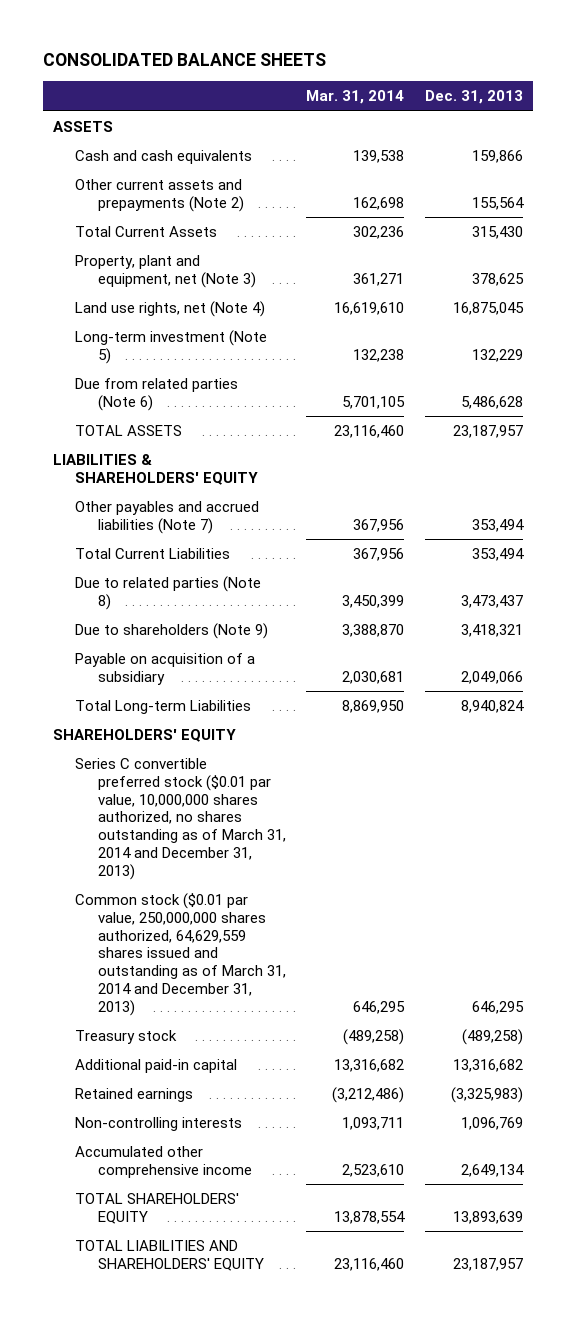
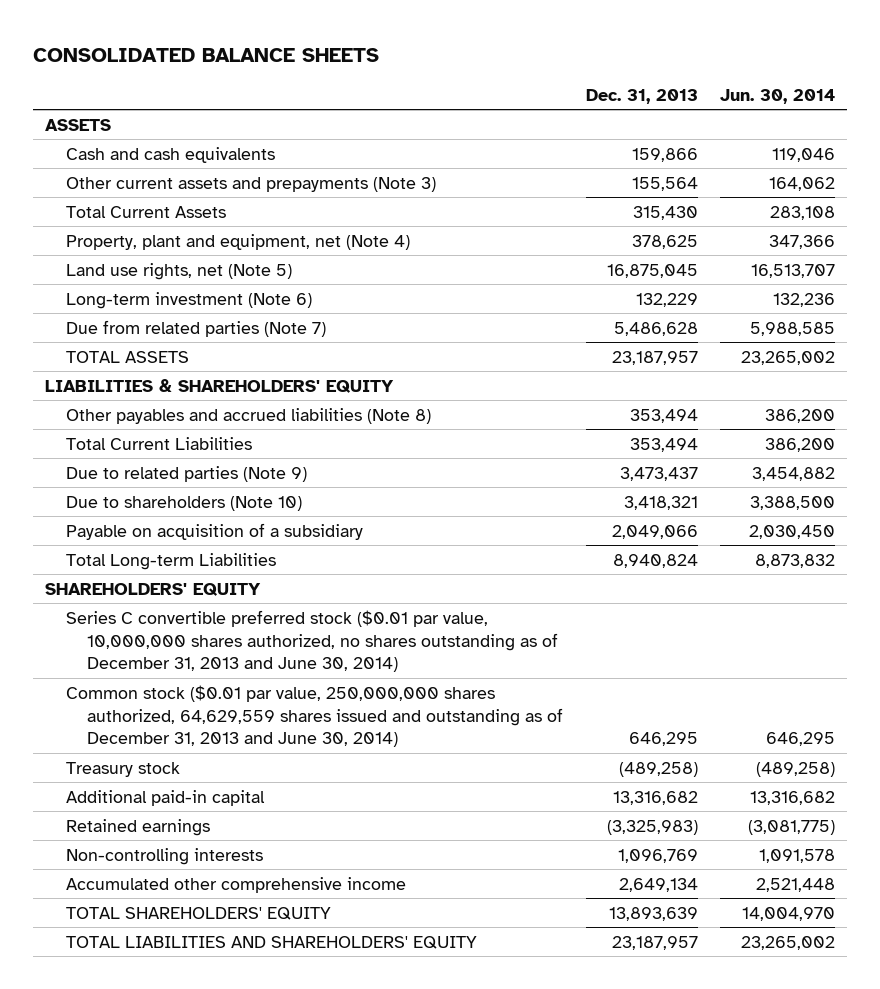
- | Mar. 31, 2014 | Dec. 31, 2013
+ | Dec. 31, 2013 | Jun. 30, 2014
- Other current assets and prepayments (Note 2) | 162,698 | 155,564
+ Other current assets and prepayments (Note 3) | 155,564 | 164,062
- Property, plant and equipment, net (Note 3) | 361,271 | 378,625
- Land use rights, net (Note 4) | 16,619,610 | 16,875,045
- Long-term investment (Note 5) | 132,238 | 132,229
- Due from related parties (Note 6) | 5,701,105 | 5,486,628
+ Property, plant and equipment, net (Note 4) | 378,625 | 347,366
+ Land use rights, net (Note 5) | 16,875,045 | 16,513,707
+ Long-term investment (Note 6) | 132,229 | 132,236
+ Due from related parties (Note 7) | 5,486,628 | 5,988,585
- Other payables and accrued liabilities (Note 7) | 367,956 | 353,494
+ Other payables and accrued liabilities (Note 8) | 353,494 | 386,200
- Due to related parties (Note 8) | 3,450,399 | 3,473,437
- Due to shareholders (Note 9) | 3,388,870 | 3,418,321
+ Due to related parties (Note 9) | 3,473,437 | 3,454,882
+ Due to shareholders (Note 10) | 3,418,321 | 3,388,500
- Series C convertible preferred stock ($0.01 par value, 10,000,000 shares authorized, no shares outstanding as of March 31, 2014 and December 31, 2013)
- Common stock ($0.01 par value, 250,000,000 shares authorized, 64,629,559 shares issued and outstanding as of March 31, 2014 and December 31, 2013) | 646,295 | 646,295
+ Series C convertible preferred stock ($0.01 par value, 10,000,000 shares authorized, no shares outstanding as of December 31, 2013 and June 30, 2014)
+ Common stock ($0.01 par value, 250,000,000 shares authorized, 64,629,559 shares issued and outstanding as of December 31, 2013 and June 30, 2014) | 646,295 | 646,295

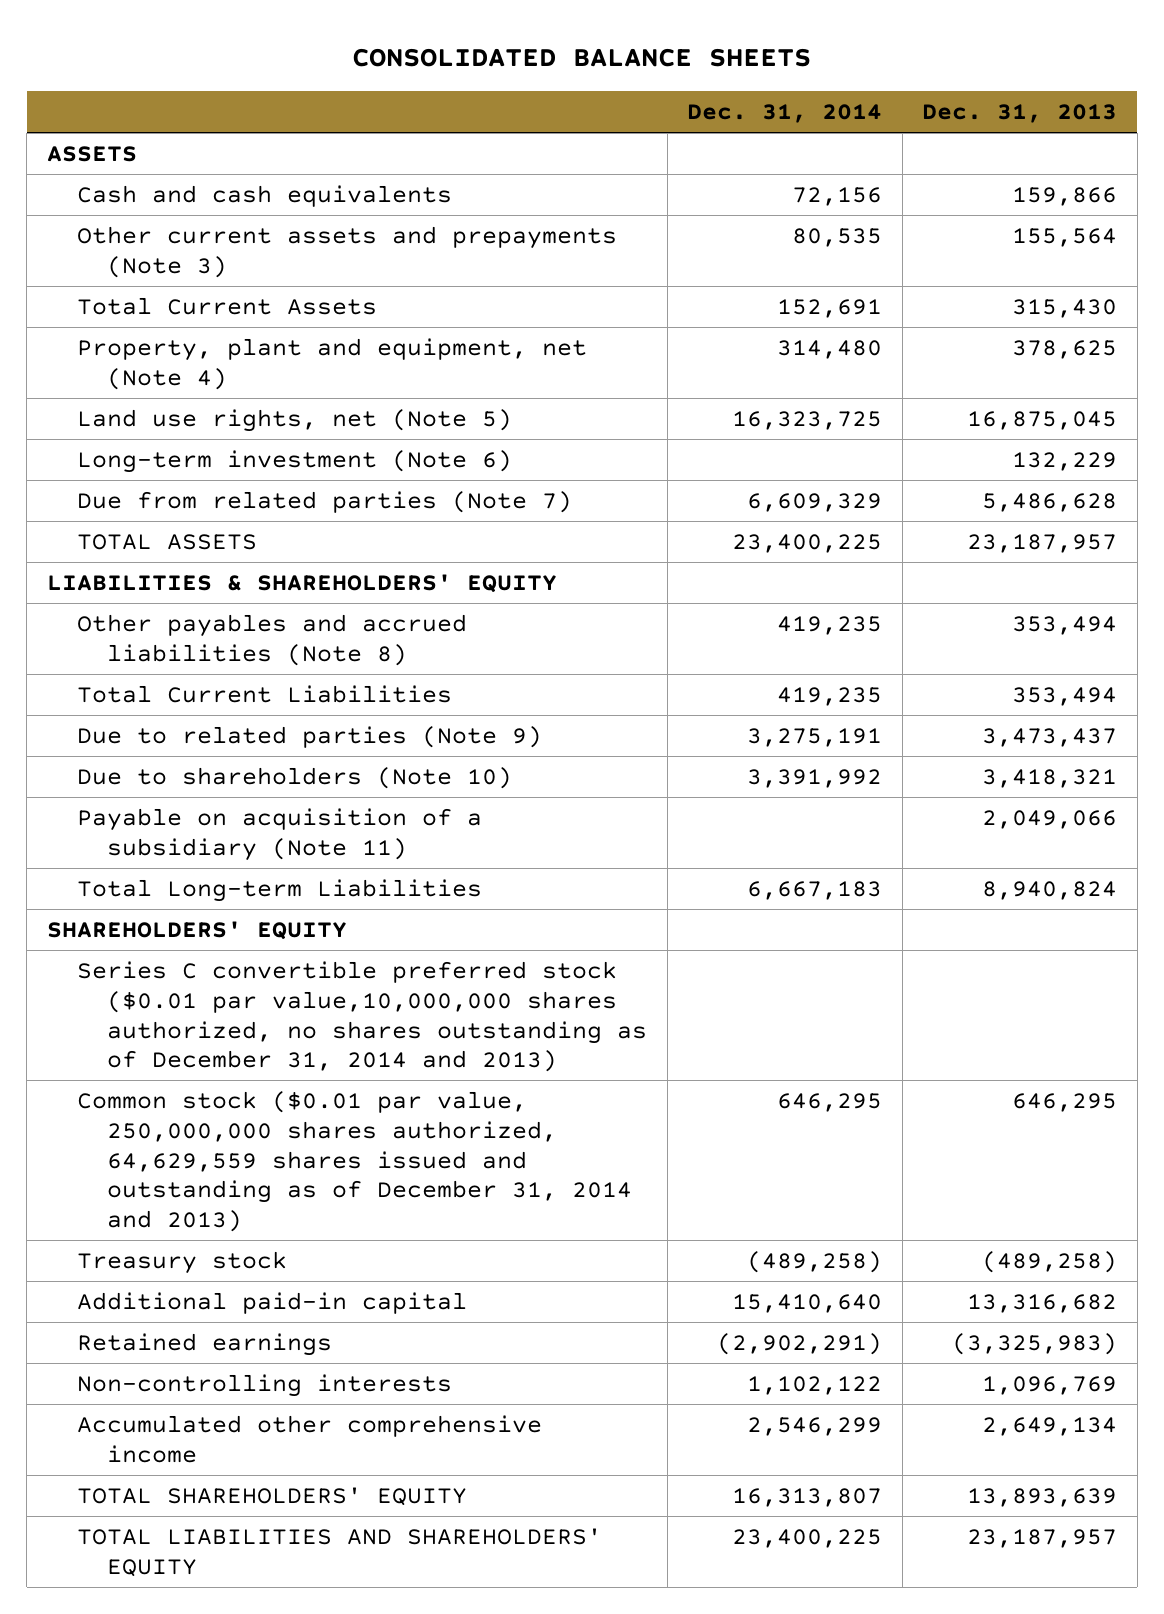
- | Dec. 31, 2013 | Jun. 30, 2014
+ | Dec. 31, 2014 | Dec. 31, 2013
- Payable on acquisition of a subsidiary | 2,049,066 | 2,030,450
+ Payable on acquisition of a subsidiary (Note 11) | | 2,049,066
- Series C convertible preferred stock ($0.01 par value, 10,000,000 shares authorized, no shares outstanding as of December 31, 2013 and June 30, 2014)
- Common stock ($0.01 par value, 250,000,000 shares authorized, 64,629,559 shares issued and outstanding as of December 31, 2013 and June 30, 2014) | 646,295 | 646,295
+ Series C convertible preferred stock ($0.01 par value,10,000,000 shares authorized, no shares outstanding as of December 31, 2014 and 2013)
+ Common stock ($0.01 par value, 250,000,000 shares authorized, 64,629,559 shares issued and outstanding as of December 31, 2014 and 2013) | 646,295 | 646,295

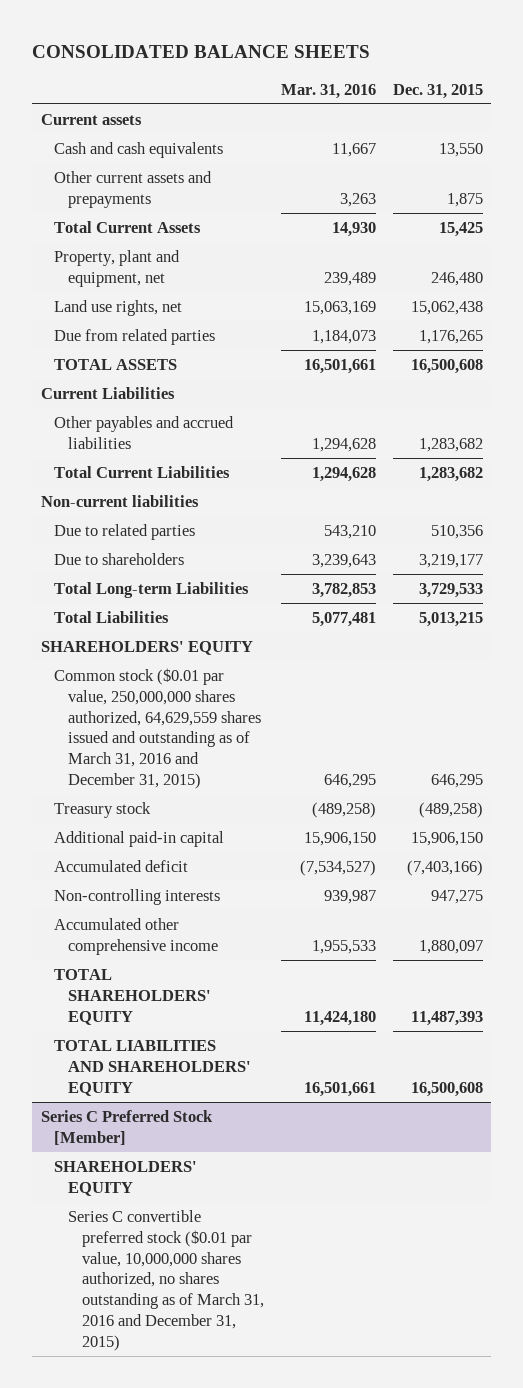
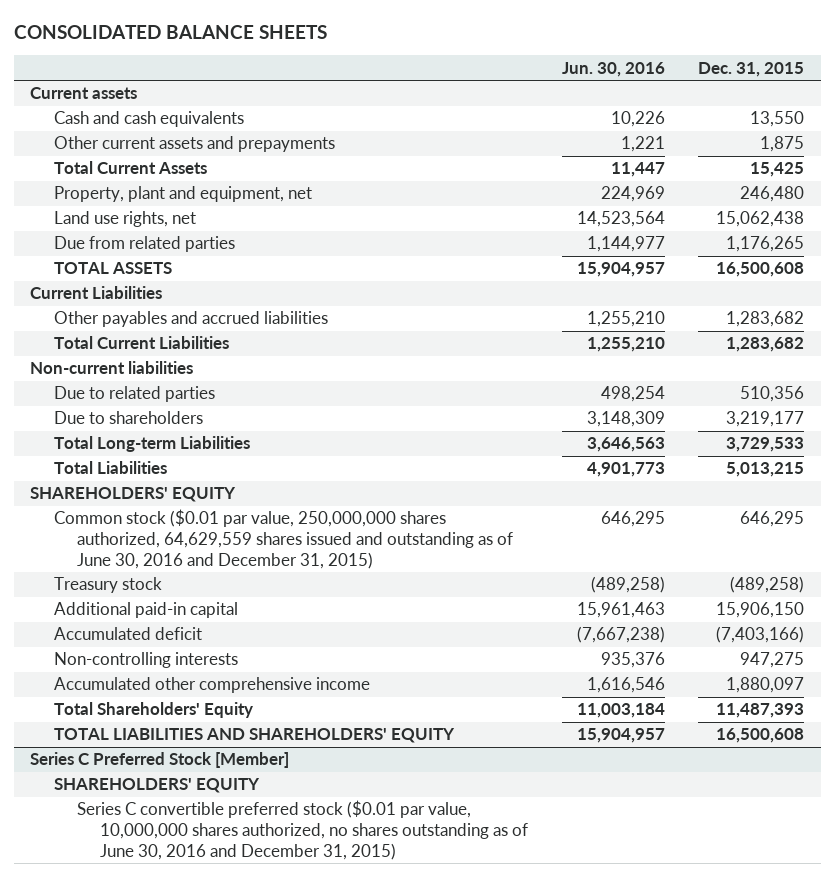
- | Mar. 31, 2016 | Dec. 31, 2015
+ | Jun. 30, 2016 | Dec. 31, 2015
- Common stock ($0.01 par value, 250,000,000 shares authorized, 64,629,559 shares issued and outstanding as of March 31, 2016 and December 31, 2015) | 646,295 | 646,295
+ Common stock ($0.01 par value, 250,000,000 shares authorized, 64,629,559 shares issued and outstanding as of June 30, 2016 and December 31, 2015) | 646,295 | 646,295
- TOTAL SHAREHOLDERS' EQUITY | 11,424,180 | 11,487,393
+ Total Shareholders' Equity | 11,003,184 | 11,487,393
@ Series C Preferred Stock [Member]
- Series C convertible preferred stock ($0.01 par value, 10,000,000 shares authorized, no shares outstanding as of March 31, 2016 and December 31, 2015)
+ Series C convertible preferred stock ($0.01 par value, 10,000,000 shares authorized, no shares outstanding as of June 30, 2016 and December 31, 2015)

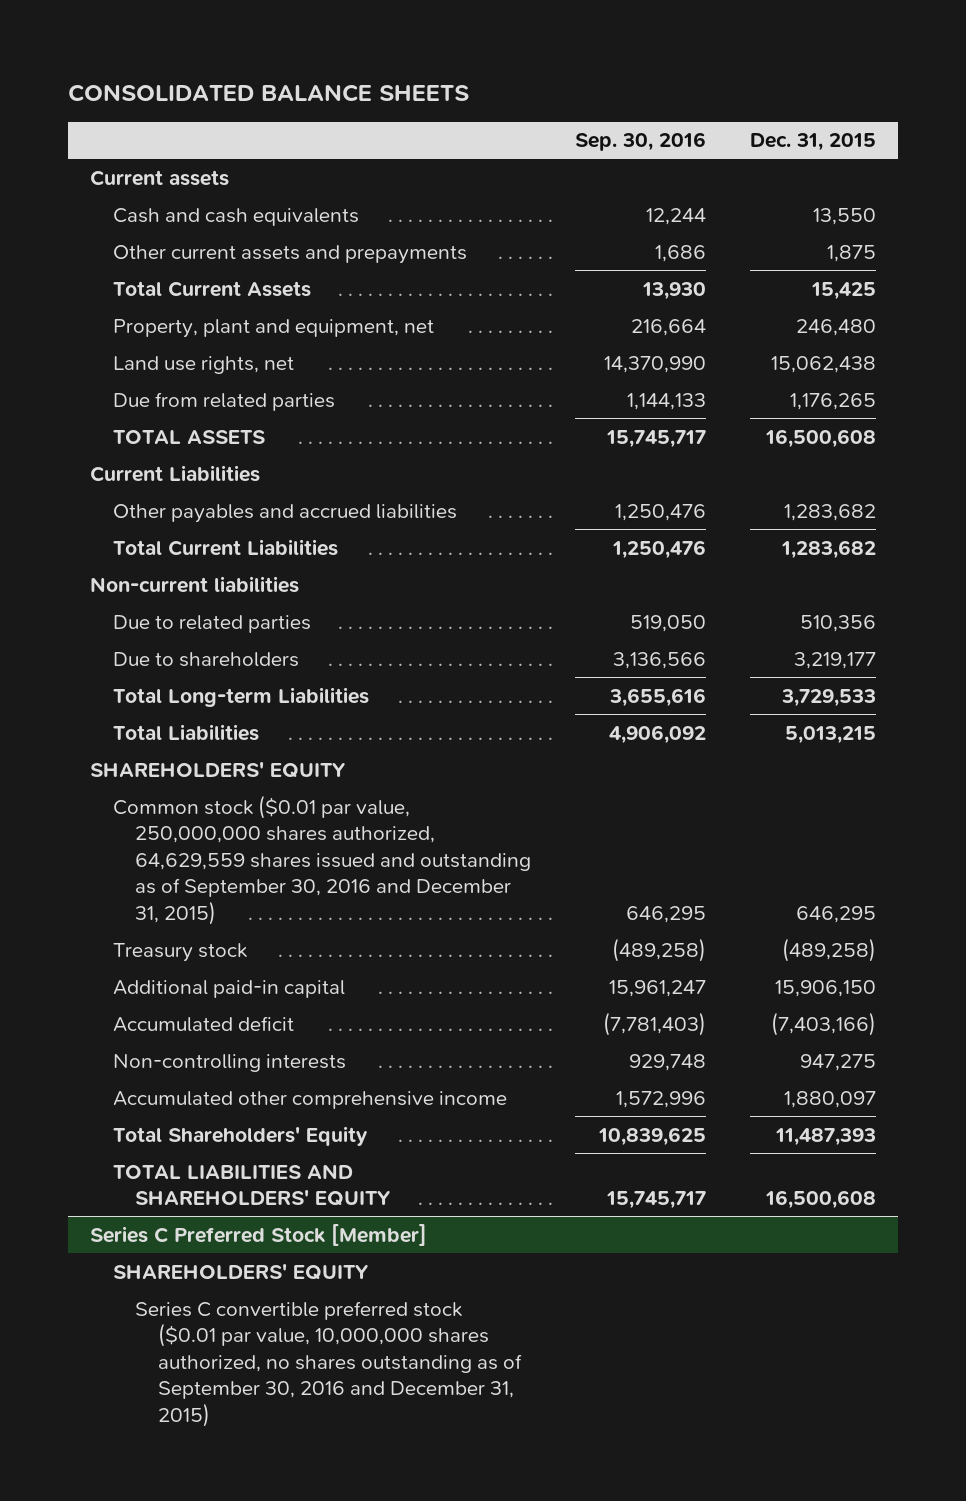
- | Jun. 30, 2016 | Dec. 31, 2015
+ | Sep. 30, 2016 | Dec. 31, 2015
- Common stock ($0.01 par value, 250,000,000 shares authorized, 64,629,559 shares issued and outstanding as of June 30, 2016 and December 31, 2015) | 646,295 | 646,295
+ Common stock ($0.01 par value, 250,000,000 shares authorized, 64,629,559 shares issued and outstanding as of September 30, 2016 and December 31, 2015) | 646,295 | 646,295
@ Series C Preferred Stock [Member]
- Series C convertible preferred stock ($0.01 par value, 10,000,000 shares authorized, no shares outstanding as of June 30, 2016 and December 31, 2015)
+ Series C convertible preferred stock ($0.01 par value, 10,000,000 shares authorized, no shares outstanding as of September 30, 2016 and December 31, 2015)

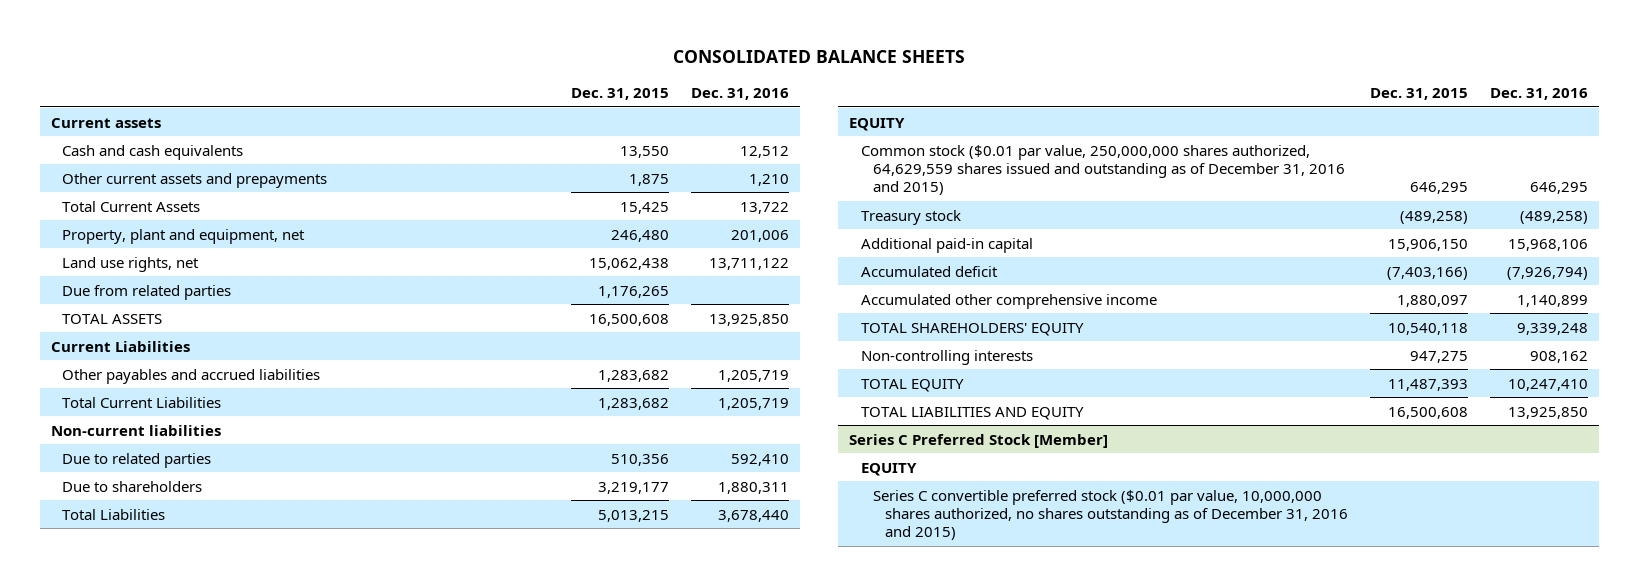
- | Sep. 30, 2016 | Dec. 31, 2015
+ | Dec. 31, 2015 | Dec. 31, 2016
- Total Long-term Liabilities | 3,655,616 | 3,729,533
- SHAREHOLDERS' EQUITY
- Common stock ($0.01 par value, 250,000,000 shares authorized, 64,629,559 shares issued and outstanding as of September 30, 2016 and December 31, 2015) | 646,295 | 646,295
+ EQUITY
+ Common stock ($0.01 par value, 250,000,000 shares authorized, 64,629,559 shares issued and outstanding as of December 31, 2016 and 2015) | 646,295 | 646,295
- Total Shareholders' Equity | 10,839,625 | 11,487,393
- TOTAL LIABILITIES AND SHAREHOLDERS' EQUITY | 15,745,717 | 16,500,608
+ TOTAL SHAREHOLDERS' EQUITY | 10,540,118 | 9,339,248
moved down: Non-controlling interests | 947,275 | 908,162
+ TOTAL EQUITY | 11,487,393 | 10,247,410
+ TOTAL LIABILITIES AND EQUITY | 16,500,608 | 13,925,850
@ Series C Preferred Stock [Member]
- SHAREHOLDERS' EQUITY
- Series C convertible preferred stock ($0.01 par value, 10,000,000 shares authorized, no shares outstanding as of September 30, 2016 and December 31, 2015)
+ EQUITY
+ Series C convertible preferred stock ($0.01 par value, 10,000,000 shares authorized, no shares outstanding as of December 31, 2016 and 2015)

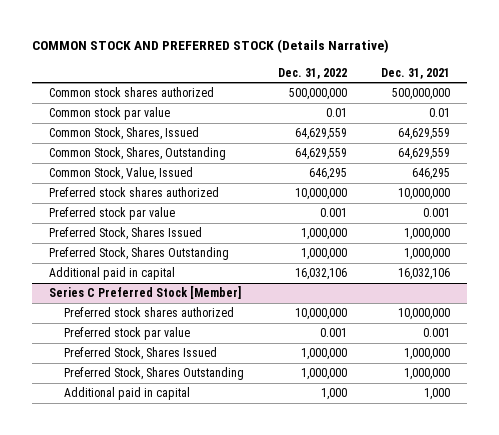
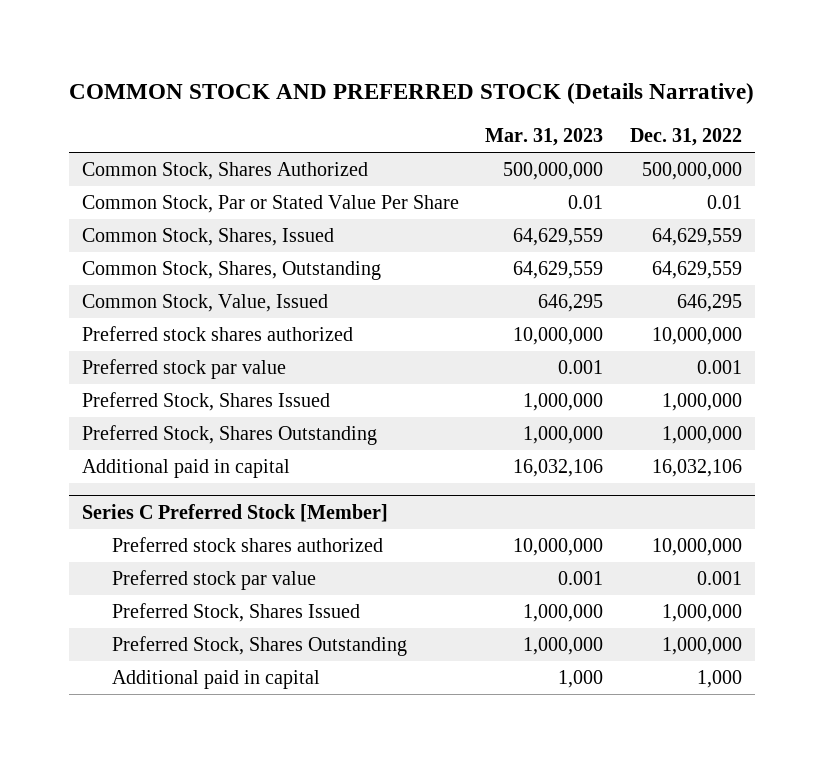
- | Dec. 31, 2022 | Dec. 31, 2021
+ | Mar. 31, 2023 | Dec. 31, 2022
- Common stock shares authorized | 500,000,000 | 500,000,000
- Common stock par value | 0.01 | 0.01
+ Common Stock, Shares Authorized | 500,000,000 | 500,000,000
+ Common Stock, Par or Stated Value Per Share | 0.01 | 0.01

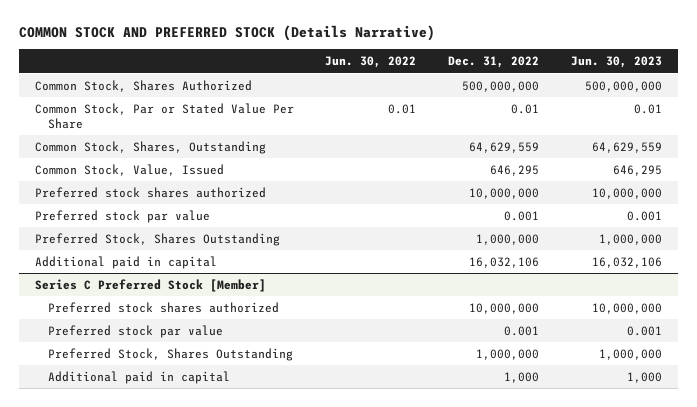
- | Mar. 31, 2023 | Dec. 31, 2022
+ | Jun. 30, 2022 | Dec. 31, 2022 | Jun. 30, 2023
- Common Stock, Shares, Issued | 64,629,559 | 64,629,559
- Preferred Stock, Shares Issued | 1,000,000 | 1,000,000
@ Series C Preferred Stock [Member]
- Preferred Stock, Shares Issued | 1,000,000 | 1,000,000

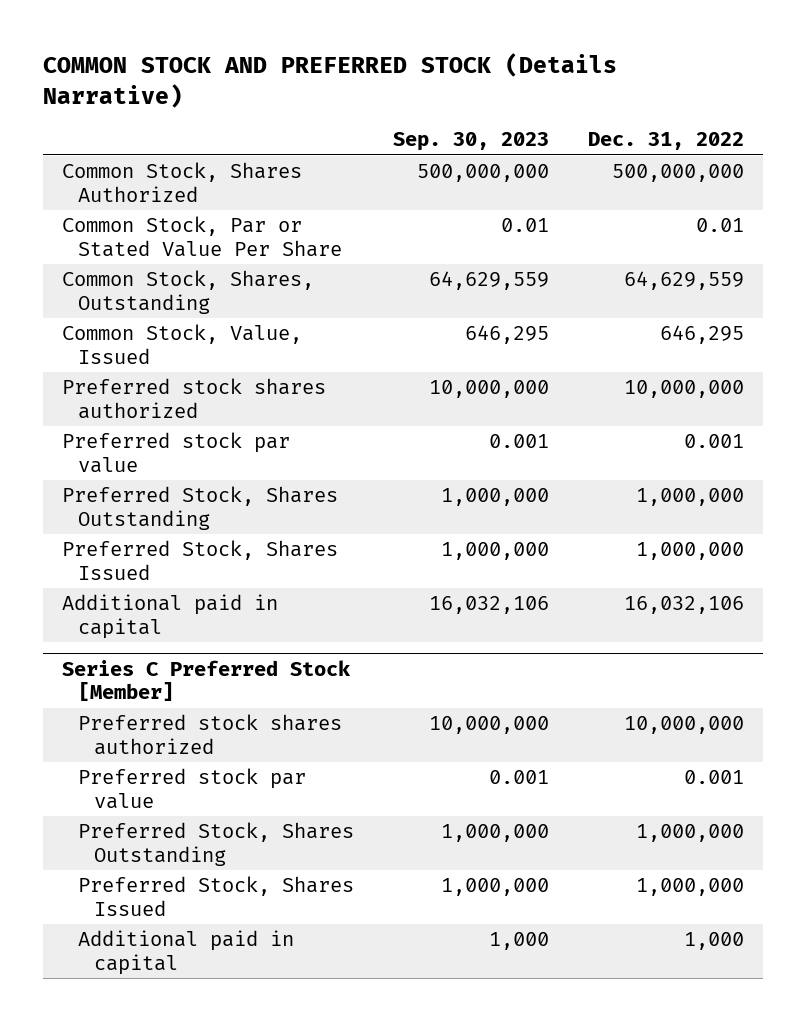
- | Jun. 30, 2022 | Dec. 31, 2022 | Jun. 30, 2023
+ | Sep. 30, 2023 | Dec. 31, 2022
+ Preferred Stock, Shares Issued | 1,000,000 | 1,000,000
@ Series C Preferred Stock [Member]
+ Preferred Stock, Shares Issued | 1,000,000 | 1,000,000

